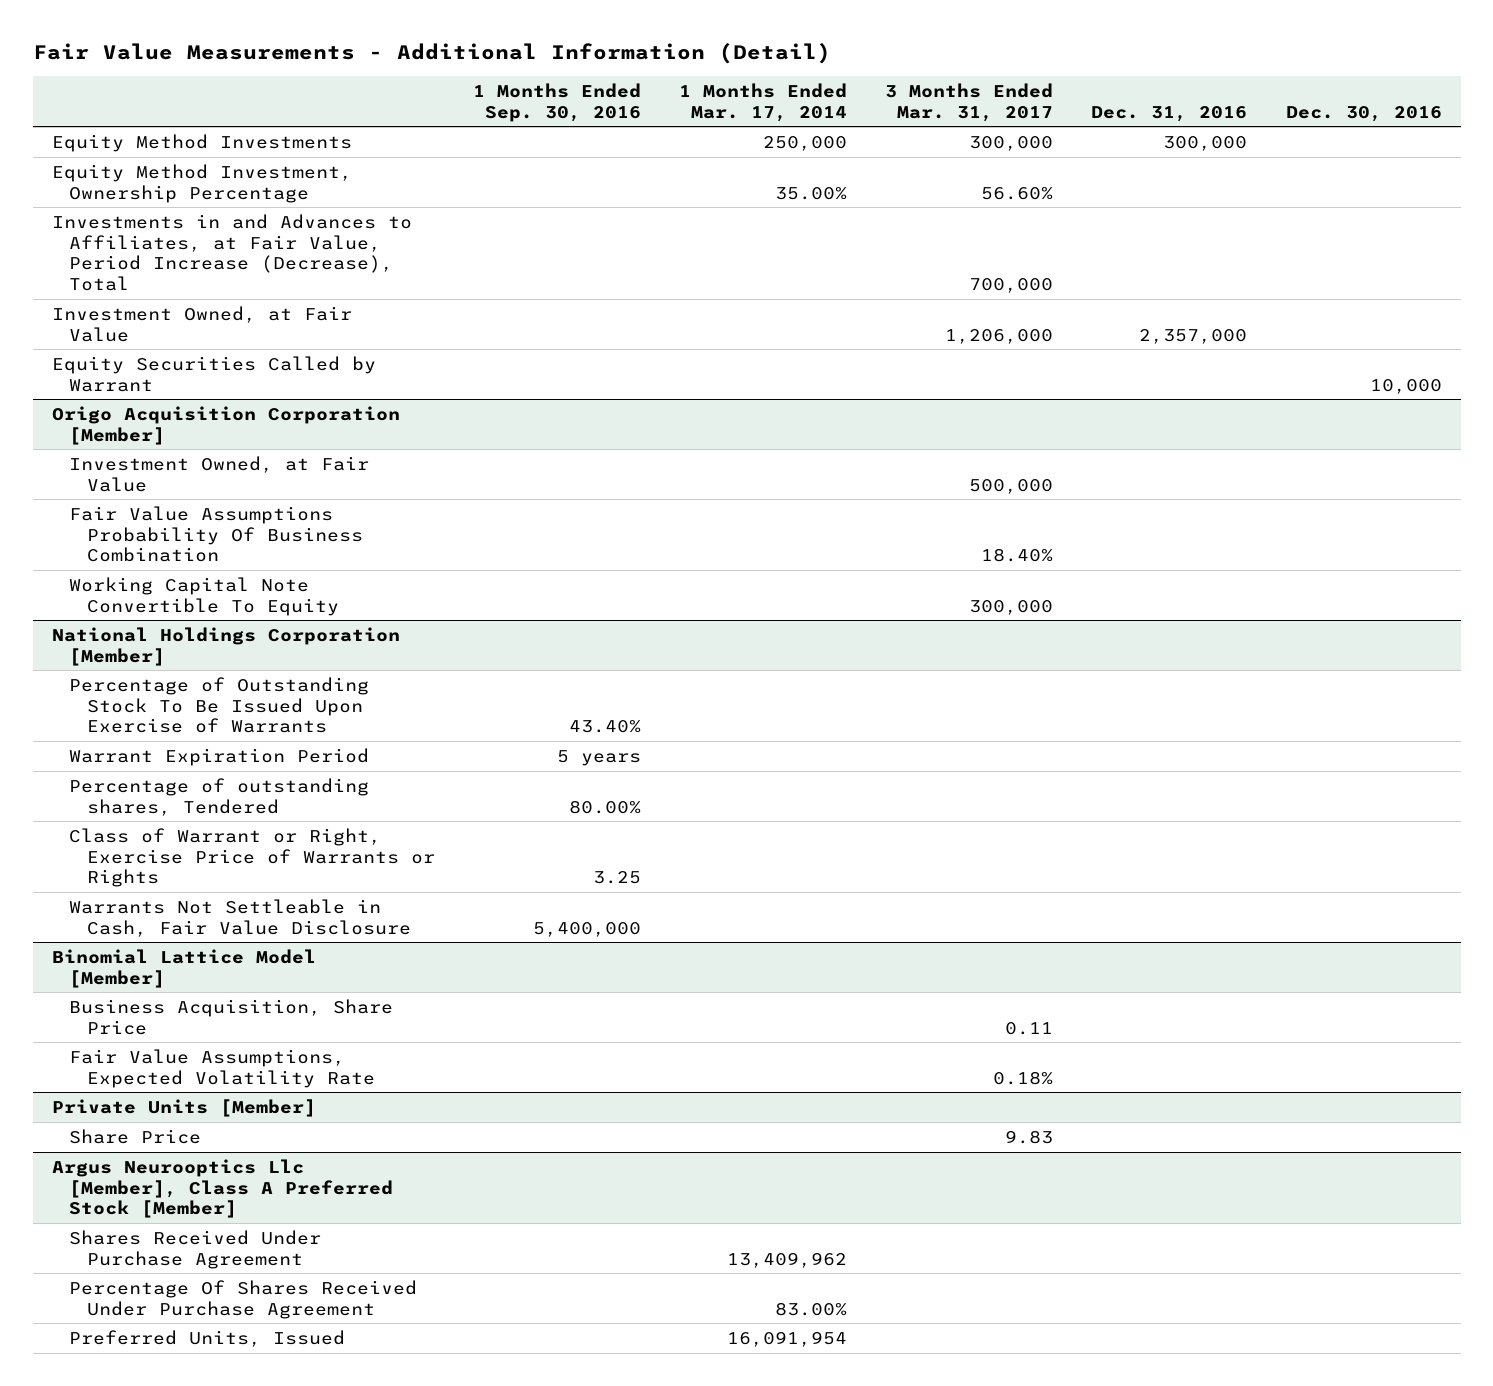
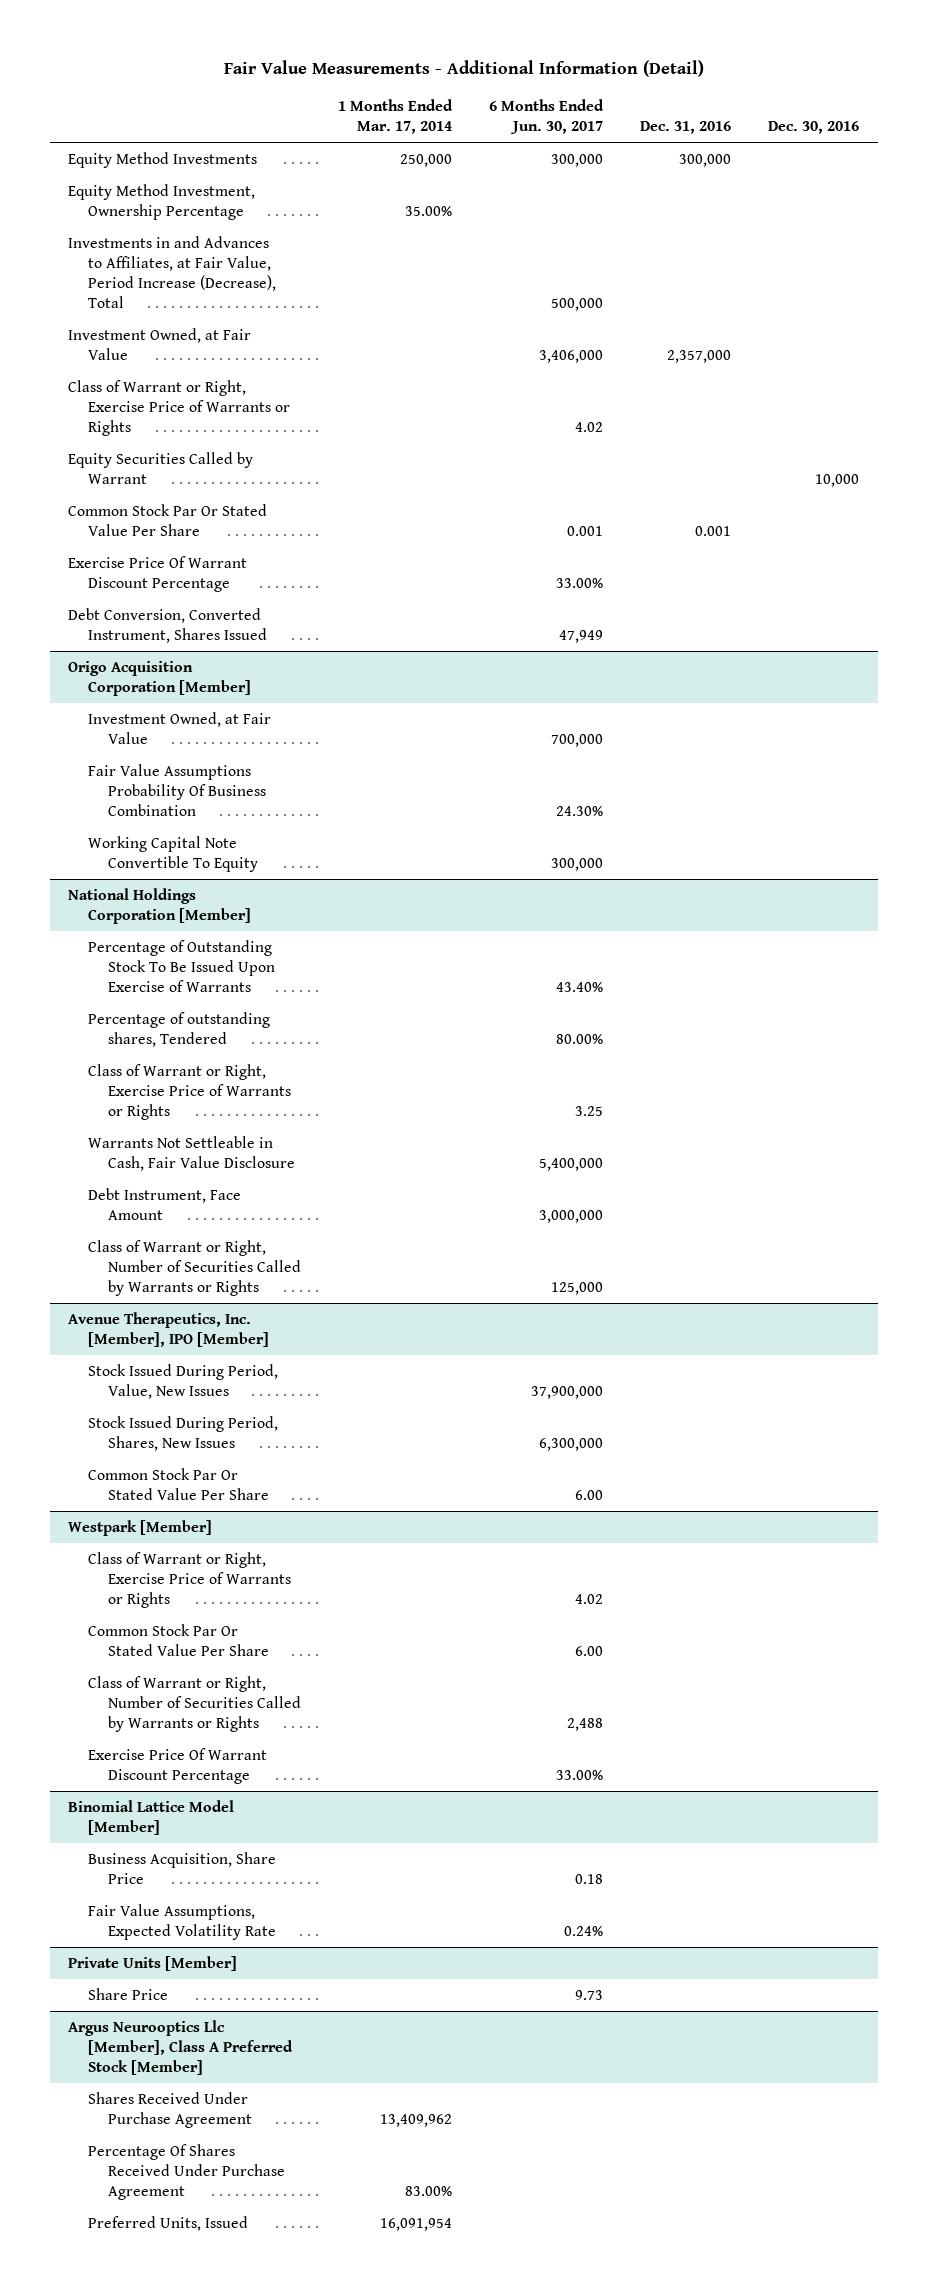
- | 1 Months Ended Sep. 30, 2016 | 1 Months Ended Mar. 17, 2014 | 3 Months Ended Mar. 31, 2017 | Dec. 31, 2016 | Dec. 30, 2016
+ | 1 Months Ended Mar. 17, 2014 | 6 Months Ended Jun. 30, 2017 | Dec. 31, 2016 | Dec. 30, 2016
+ Class of Warrant or Right, Exercise Price of Warrants or Rights | | 4.02 | |
+ Common Stock Par Or Stated Value Per Share | | 0.001 | 0.001 |
+ Exercise Price Of Warrant Discount Percentage | | 33.00% | |
+ Debt Conversion, Converted Instrument, Shares Issued | | 47,949 | |
@ National Holdings Corporation [Member]
- Warrant Expiration Period | 5 years | | | |
+ Debt Instrument, Face Amount | | 3,000,000 | |
+ Class of Warrant or Right, Number of Securities Called by Warrants or Rights | | 125,000 | |
+ Avenue Therapeutics, Inc. [Member], IPO [Member]
+ Stock Issued During Period, Value, New Issues | | 37,900,000 | |
+ Stock Issued During Period, Shares, New Issues | | 6,300,000 | |
+ Common Stock Par Or Stated Value Per Share | | 6.00 | |
+ Westpark [Member]
+ Class of Warrant or Right, Exercise Price of Warrants or Rights | | 4.02 | |
+ Common Stock Par Or Stated Value Per Share | | 6.00 | |
+ Class of Warrant or Right, Number of Securities Called by Warrants or Rights | | 2,488 | |
+ Exercise Price Of Warrant Discount Percentage | | 33.00% | |

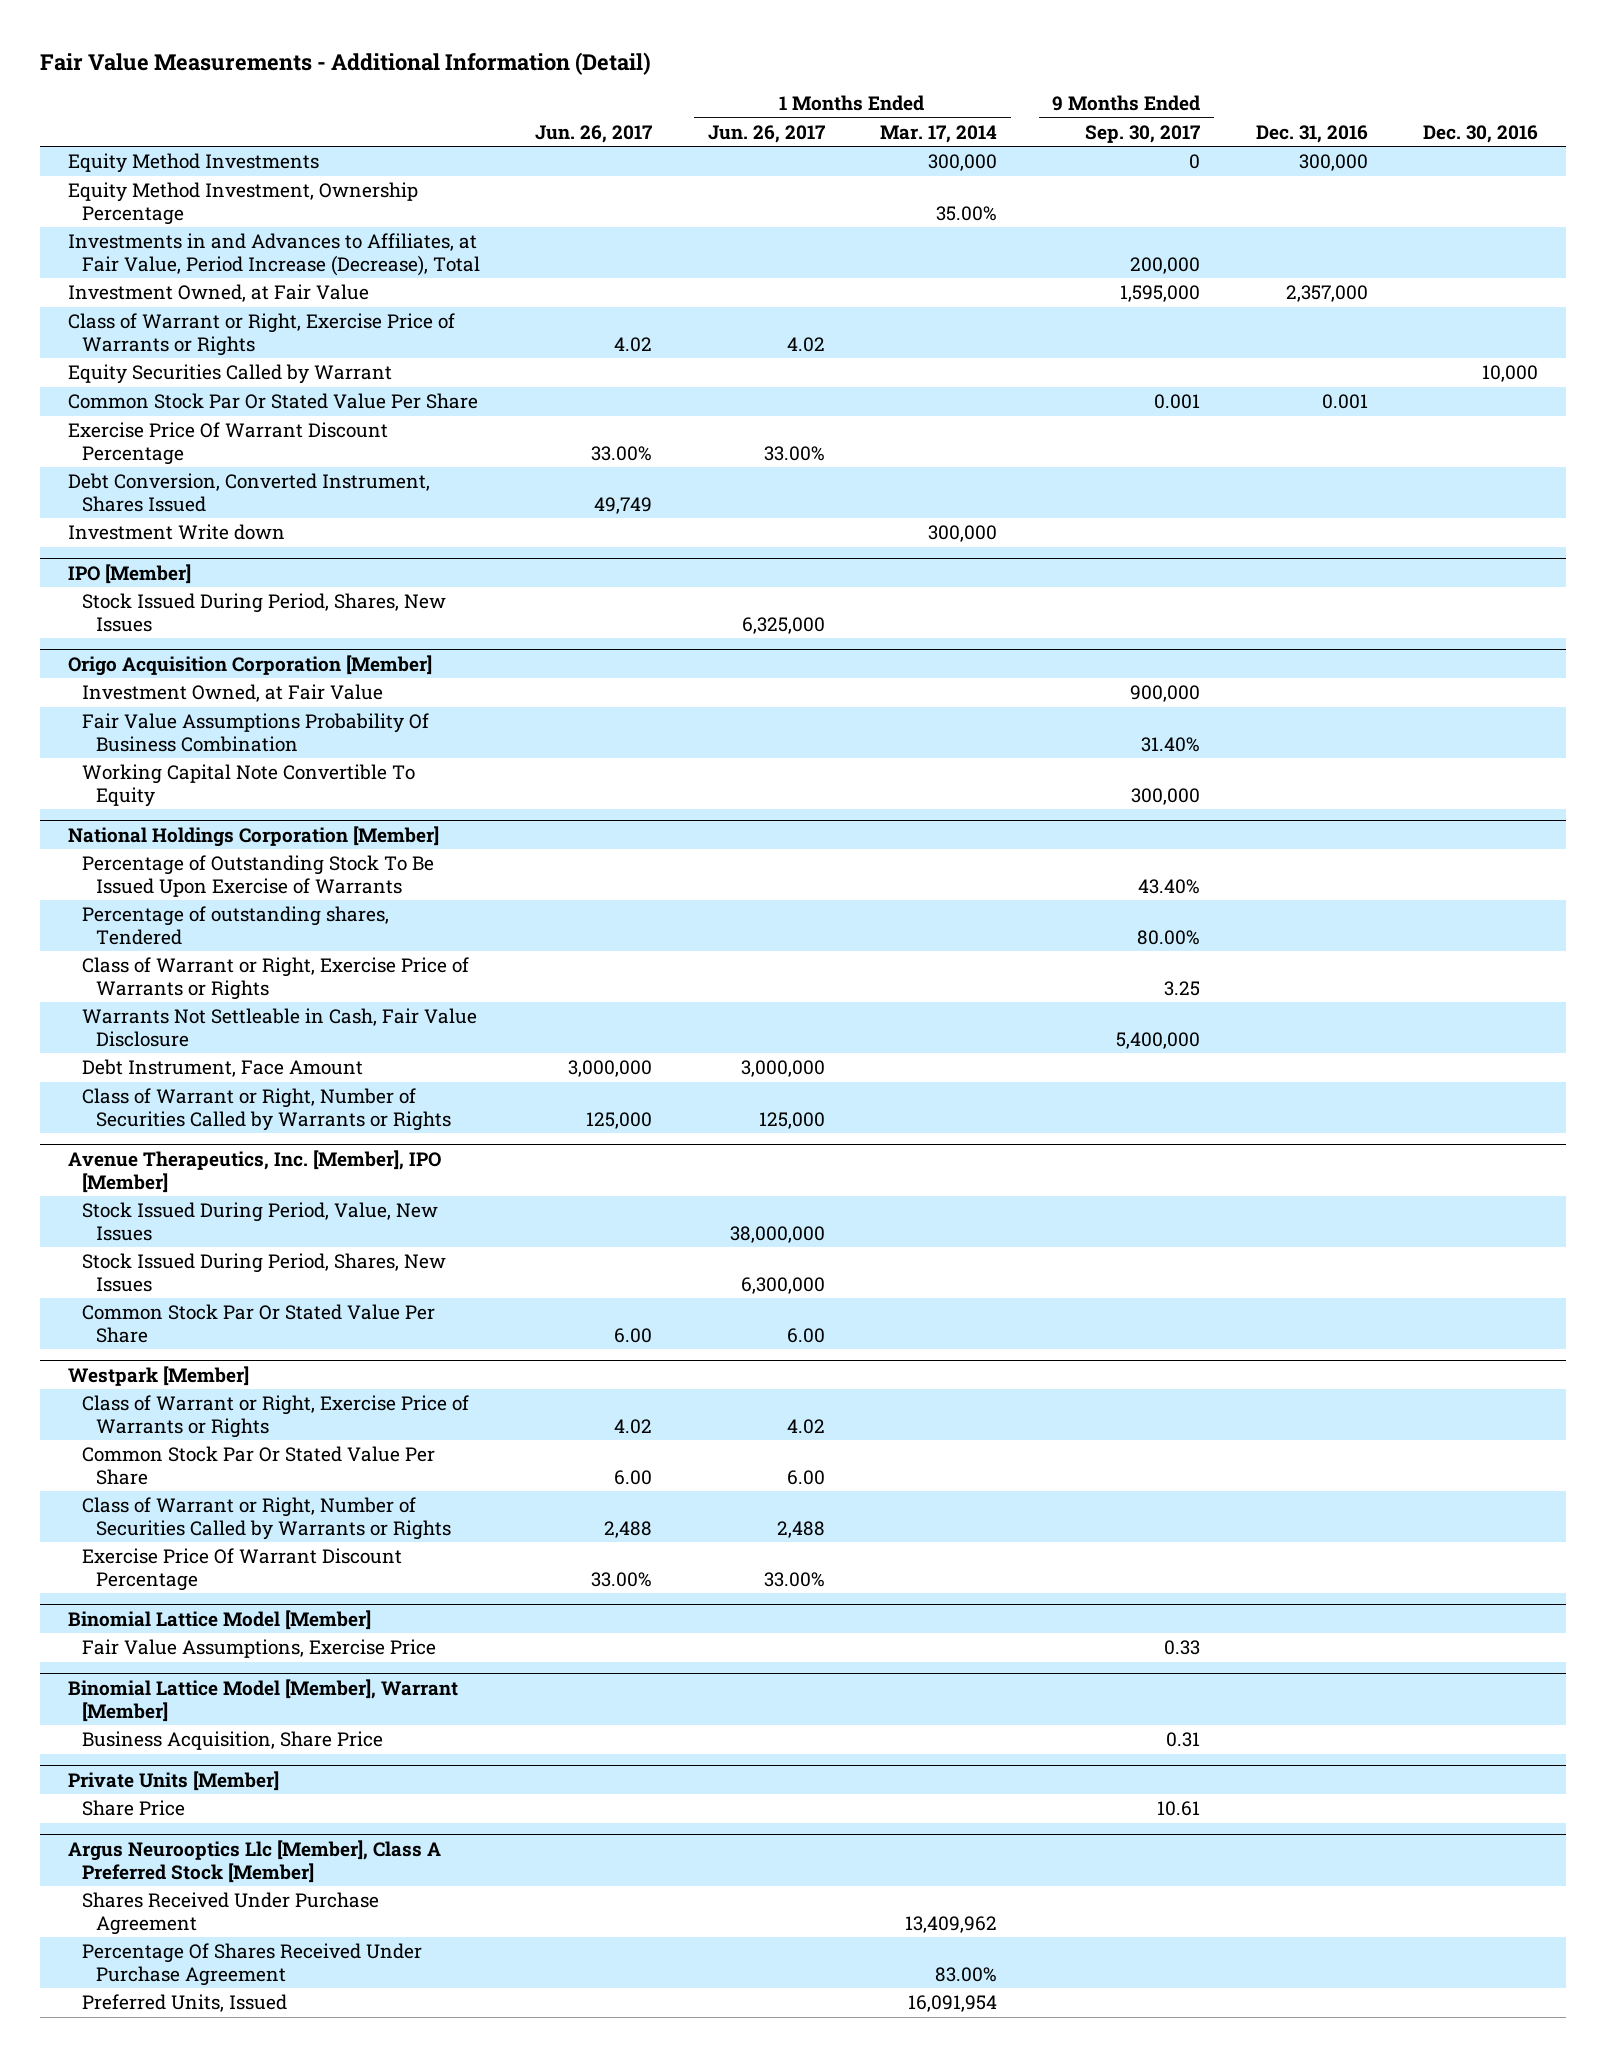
- | 1 Months Ended Mar. 17, 2014 | 6 Months Ended Jun. 30, 2017 | Dec. 31, 2016 | Dec. 30, 2016
+ | Jun. 26, 2017 | 1 Months Ended Jun. 26, 2017 | 1 Months Ended Mar. 17, 2014 | 9 Months Ended Sep. 30, 2017 | Dec. 31, 2016 | Dec. 30, 2016
- Equity Method Investments | 250,000 | 300,000 | 300,000 |
+ Equity Method Investments | | | 300,000 | 0 | 300,000 |
+ Investment Write down | | | 300,000 | | |
+ IPO [Member]
+ Stock Issued During Period, Shares, New Issues | | 6,325,000 | | | |
@ Binomial Lattice Model [Member]
- Business Acquisition, Share Price | | 0.18 | |
- Fair Value Assumptions, Expected Volatility Rate | | 0.24% | |
+ Fair Value Assumptions, Exercise Price | | | | 0.33 | |
+ Binomial Lattice Model [Member], Warrant [Member]
+ Business Acquisition, Share Price | | | | 0.31 | |

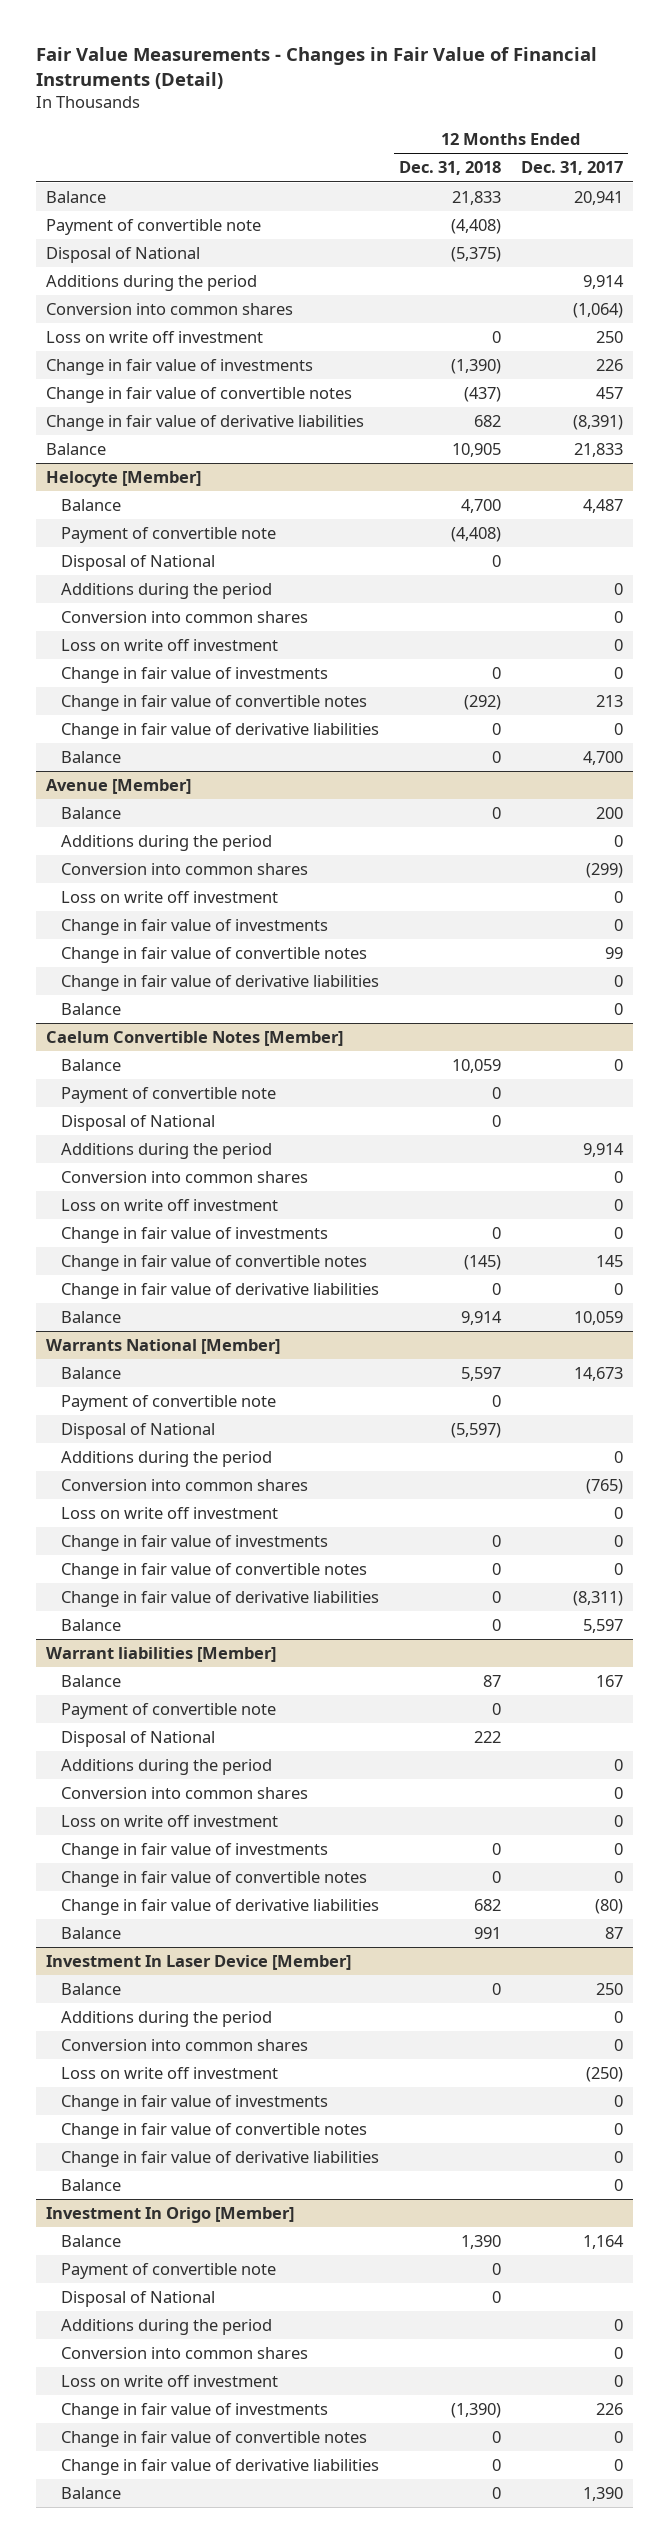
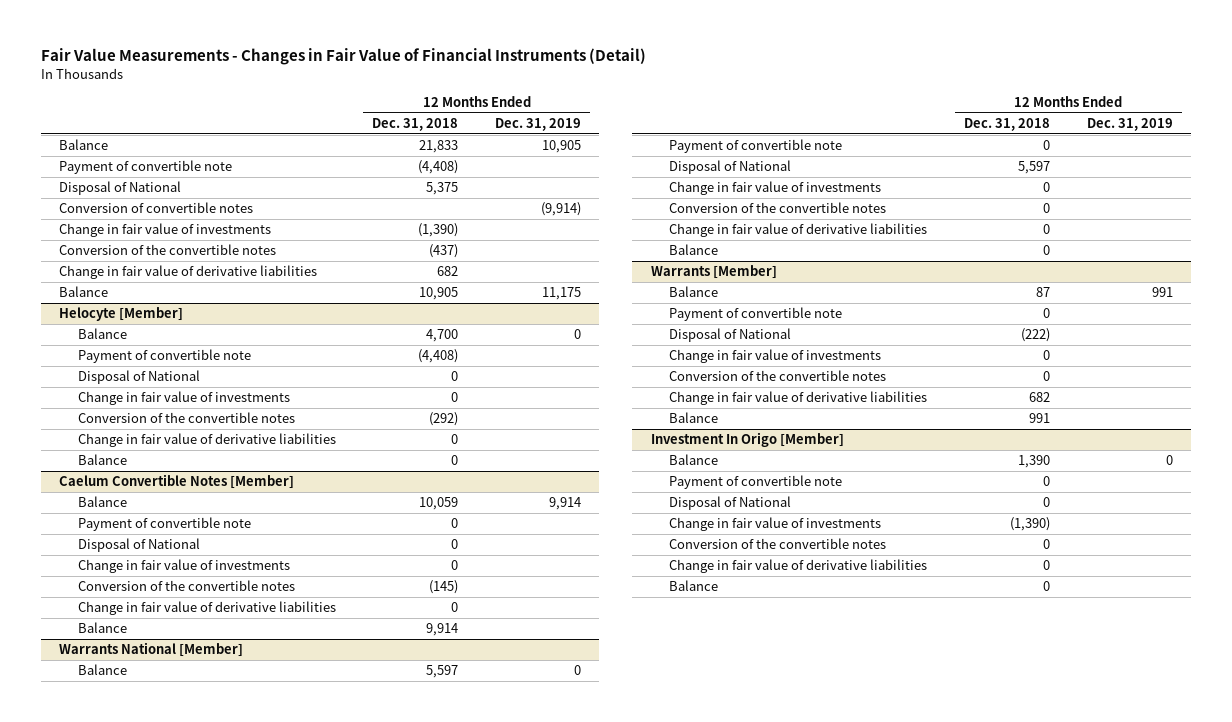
- | 12 Months Ended Dec. 31, 2018 | 12 Months Ended Dec. 31, 2017
+ | 12 Months Ended Dec. 31, 2018 | 12 Months Ended Dec. 31, 2019
- Disposal of National | (5,375) |
- Additions during the period | | 9,914
- Conversion into common shares | | (1,064)
- Loss on write off investment | 0 | 250
+ Disposal of National | 5,375 |
+ Conversion of convertible notes | | (9,914)
- Change in fair value of convertible notes | (437) | 457
+ Conversion of the convertible notes | (437) |
@ Helocyte [Member]
- Additions during the period | | 0
- Conversion into common shares | | 0
- Loss on write off investment | | 0
- Change in fair value of convertible notes | (292) | 213
+ Conversion of the convertible notes | (292) |
- Avenue [Member]
- Balance | 0 | 200
- Additions during the period | | 0
- Conversion into common shares | | (299)
- Loss on write off investment | | 0
- Change in fair value of investments | | 0
- Change in fair value of convertible notes | | 99
- Change in fair value of derivative liabilities | | 0
- Balance | | 0
@ Caelum Convertible Notes [Member]
- Additions during the period | | 9,914
- Conversion into common shares | | 0
- Loss on write off investment | | 0
- Change in fair value of convertible notes | (145) | 145
+ Conversion of the convertible notes | (145) |
@ Warrants National [Member]
- Disposal of National | (5,597) |
- Additions during the period | | 0
- Conversion into common shares | | (765)
- Loss on write off investment | | 0
+ Disposal of National | 5,597 |
- Change in fair value of convertible notes | 0 | 0
+ Conversion of the convertible notes | 0 |
- Warrant liabilities [Member]
+ Warrants [Member]
- Disposal of National | 222 |
- Additions during the period | | 0
- Conversion into common shares | | 0
- Loss on write off investment | | 0
+ Disposal of National | (222) |
- Change in fair value of convertible notes | 0 | 0
+ Conversion of the convertible notes | 0 |
- Investment In Laser Device [Member]
- Balance | 0 | 250
- Additions during the period | | 0
- Conversion into common shares | | 0
- Loss on write off investment | | (250)
- Change in fair value of investments | | 0
- Change in fair value of convertible notes | | 0
- Change in fair value of derivative liabilities | | 0
- Balance | | 0
@ Investment In Origo [Member]
- Additions during the period | | 0
- Conversion into common shares | | 0
- Loss on write off investment | | 0
- Change in fair value of convertible notes | 0 | 0
+ Conversion of the convertible notes | 0 |

